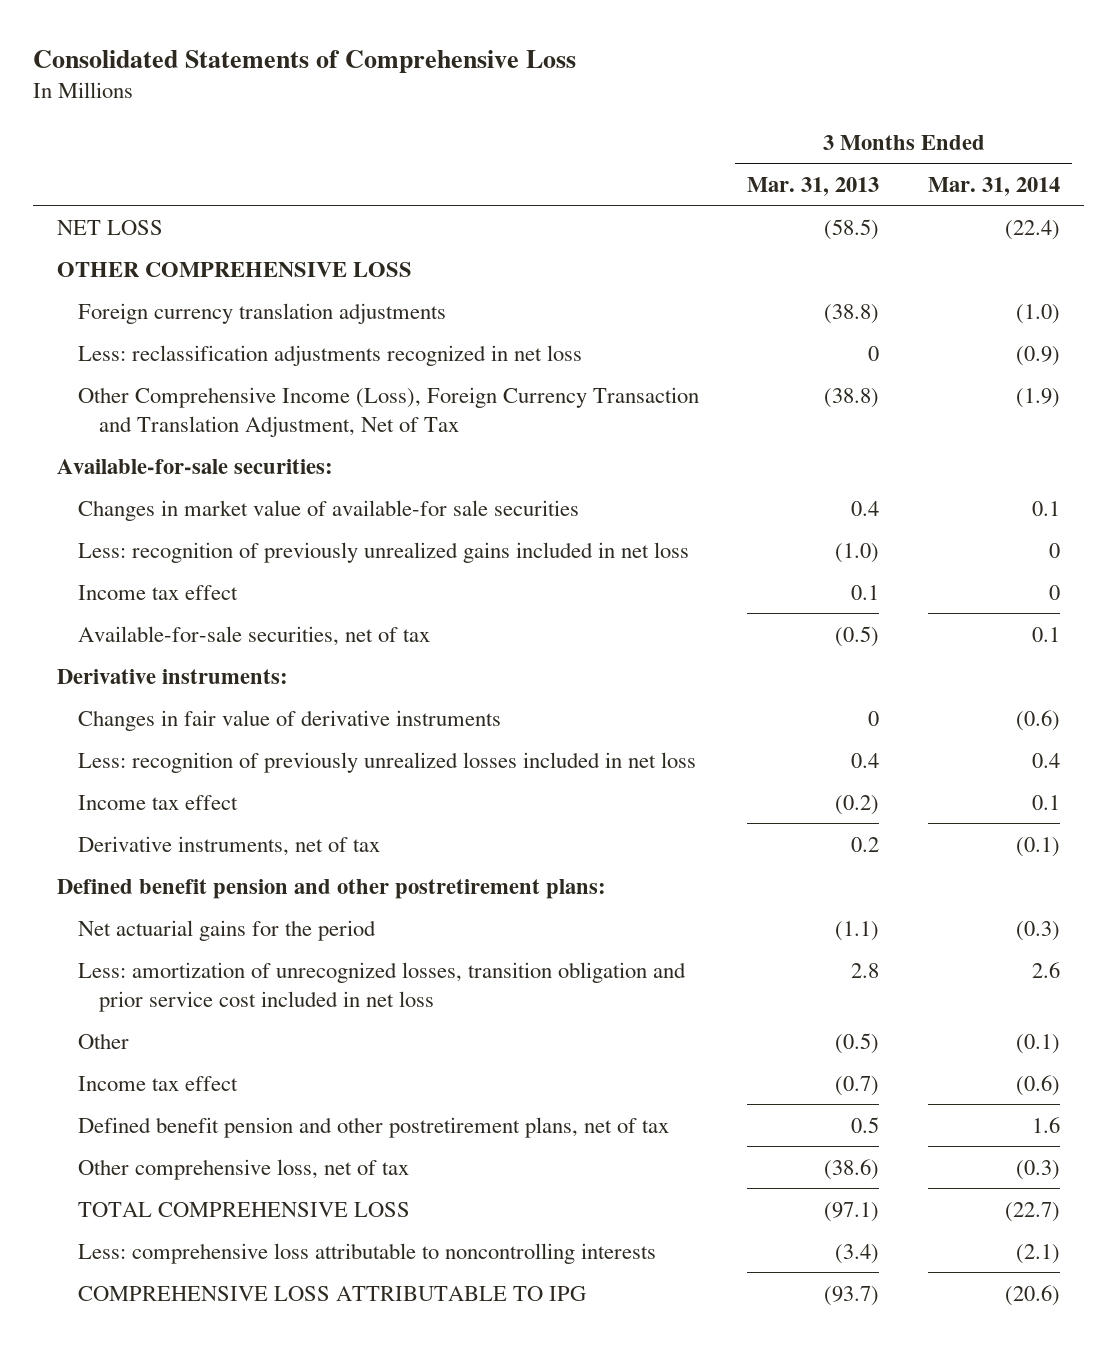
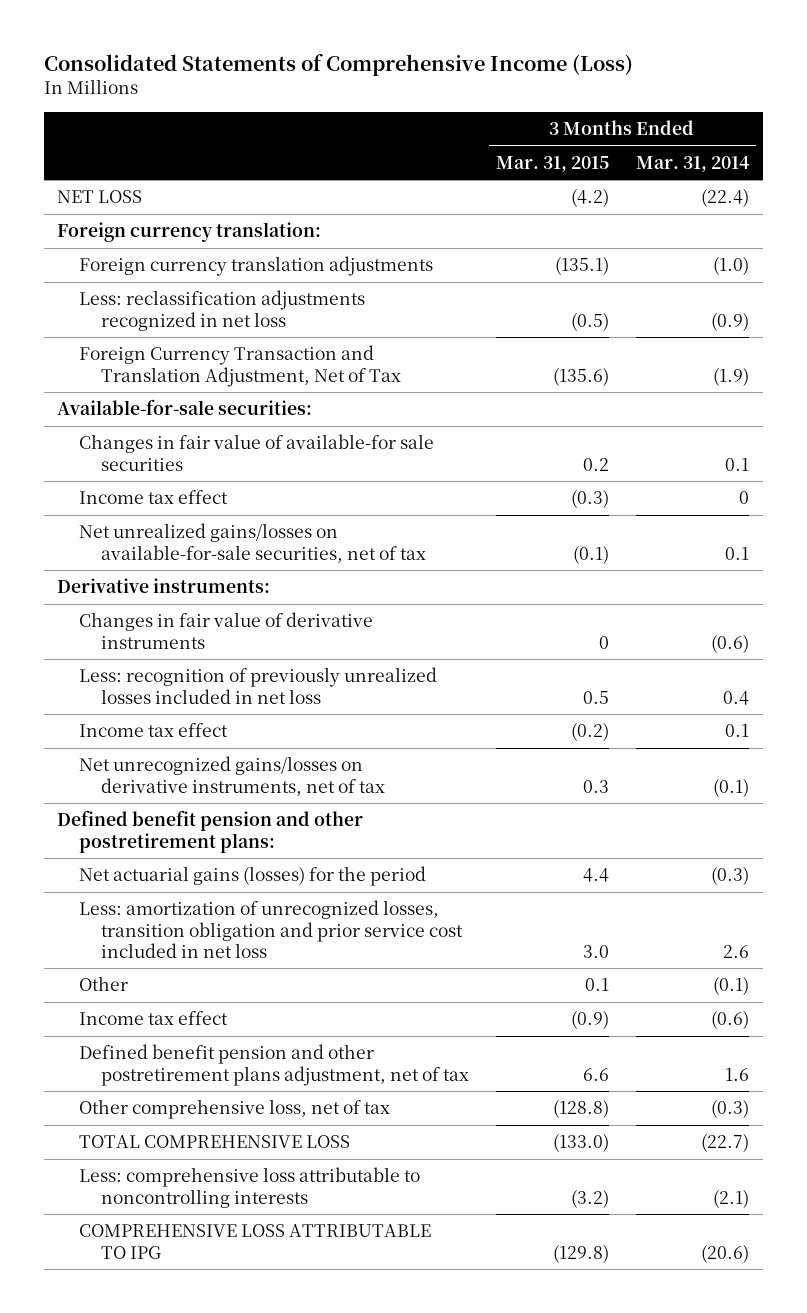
- Consolidated Statements of Comprehensive Loss
+ Consolidated Statements of Comprehensive Income (Loss)
- | 3 Months Ended Mar. 31, 2013 | 3 Months Ended Mar. 31, 2014
+ | 3 Months Ended Mar. 31, 2015 | 3 Months Ended Mar. 31, 2014
- OTHER COMPREHENSIVE LOSS
+ Foreign currency translation:
- Other Comprehensive Income (Loss), Foreign Currency Transaction and Translation Adjustment, Net of Tax | (38.8) | (1.9)
+ Foreign Currency Transaction and Translation Adjustment, Net of Tax | (135.6) | (1.9)
- Changes in market value of available-for sale securities | 0.4 | 0.1
- Less: recognition of previously unrealized gains included in net loss | (1.0) | 0
+ Changes in fair value of available-for sale securities | 0.2 | 0.1
- Available-for-sale securities, net of tax | (0.5) | 0.1
+ Net unrealized gains/losses on available-for-sale securities, net of tax | (0.1) | 0.1
- Derivative instruments, net of tax | 0.2 | (0.1)
+ Net unrecognized gains/losses on derivative instruments, net of tax | 0.3 | (0.1)
- Net actuarial gains for the period | (1.1) | (0.3)
+ Net actuarial gains (losses) for the period | 4.4 | (0.3)
- Defined benefit pension and other postretirement plans, net of tax | 0.5 | 1.6
+ Defined benefit pension and other postretirement plans adjustment, net of tax | 6.6 | 1.6

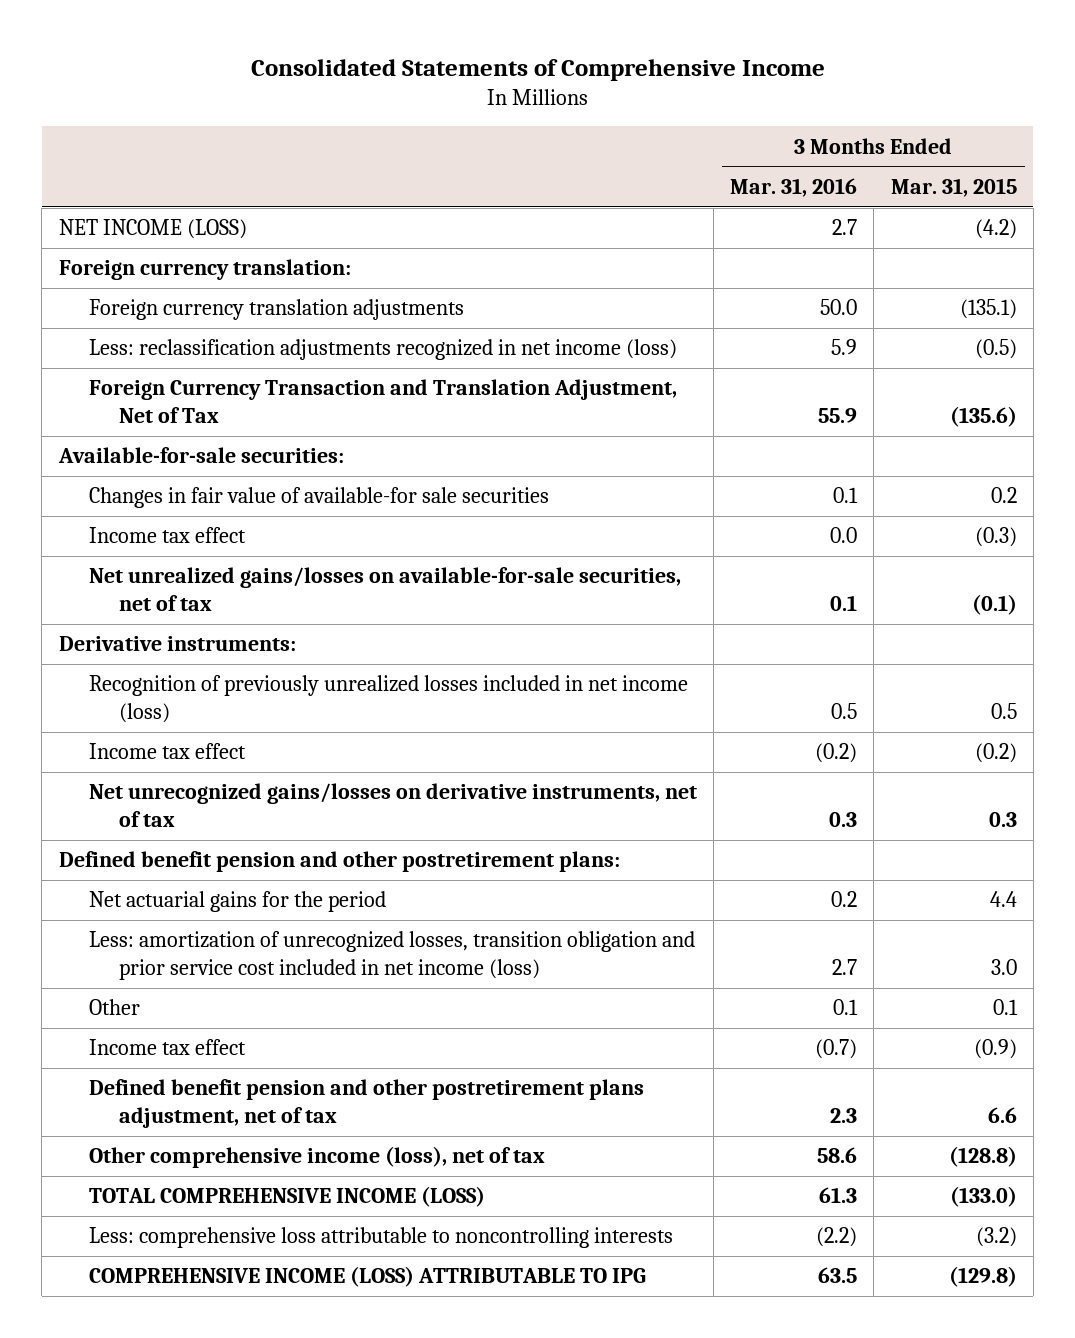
- Consolidated Statements of Comprehensive Income (Loss)
+ Consolidated Statements of Comprehensive Income
- | 3 Months Ended Mar. 31, 2015 | 3 Months Ended Mar. 31, 2014
+ | 3 Months Ended Mar. 31, 2016 | 3 Months Ended Mar. 31, 2015
- NET LOSS | (4.2) | (22.4)
+ NET INCOME (LOSS) | 2.7 | (4.2)
- Less: reclassification adjustments recognized in net loss | (0.5) | (0.9)
+ Less: reclassification adjustments recognized in net income (loss) | 5.9 | (0.5)
- Changes in fair value of derivative instruments | 0 | (0.6)
- Less: recognition of previously unrealized losses included in net loss | 0.5 | 0.4
+ Recognition of previously unrealized losses included in net income (loss) | 0.5 | 0.5
- Net actuarial gains (losses) for the period | 4.4 | (0.3)
- Less: amortization of unrecognized losses, transition obligation and prior service cost included in net loss | 3.0 | 2.6
+ Net actuarial gains for the period | 0.2 | 4.4
+ Less: amortization of unrecognized losses, transition obligation and prior service cost included in net income (loss) | 2.7 | 3.0
- Other comprehensive loss, net of tax | (128.8) | (0.3)
- TOTAL COMPREHENSIVE LOSS | (133.0) | (22.7)
+ Other comprehensive income (loss), net of tax | 58.6 | (128.8)
+ TOTAL COMPREHENSIVE INCOME (LOSS) | 61.3 | (133.0)
- COMPREHENSIVE LOSS ATTRIBUTABLE TO IPG | (129.8) | (20.6)
+ COMPREHENSIVE INCOME (LOSS) ATTRIBUTABLE TO IPG | 63.5 | (129.8)

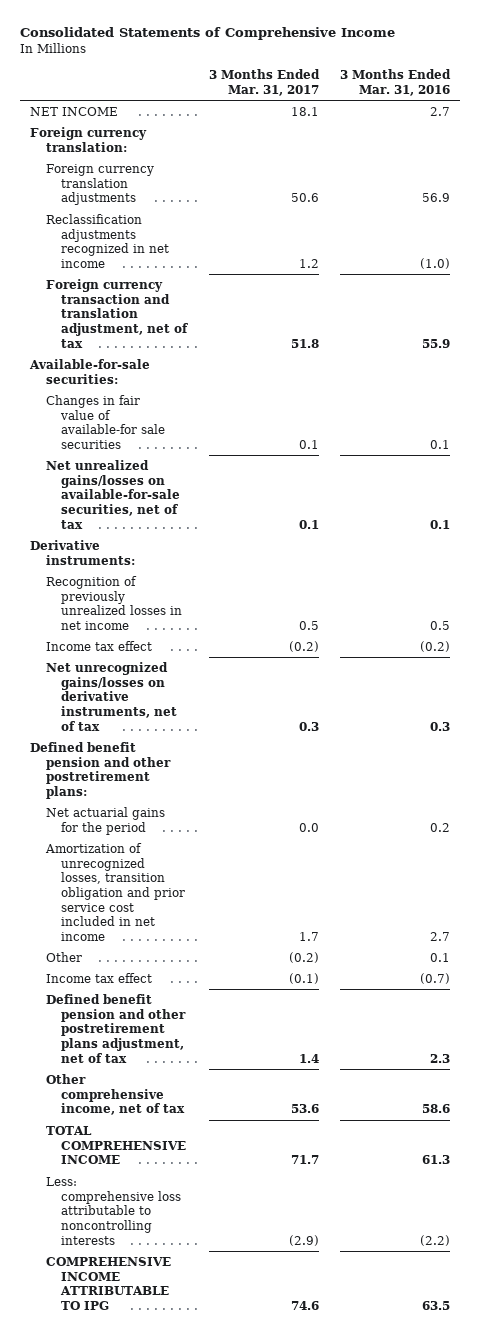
- | 3 Months Ended Mar. 31, 2016 | 3 Months Ended Mar. 31, 2015
+ | 3 Months Ended Mar. 31, 2017 | 3 Months Ended Mar. 31, 2016
- NET INCOME (LOSS) | 2.7 | (4.2)
+ NET INCOME | 18.1 | 2.7
- Foreign currency translation adjustments | 50.0 | (135.1)
- Less: reclassification adjustments recognized in net income (loss) | 5.9 | (0.5)
- Foreign Currency Transaction and Translation Adjustment, Net of Tax | 55.9 | (135.6)
+ Foreign currency translation adjustments | 50.6 | 56.9
+ Reclassification adjustments recognized in net income | 1.2 | (1.0)
+ Foreign currency transaction and translation adjustment, net of tax | 51.8 | 55.9
- Income tax effect | 0.0 | (0.3)
- Recognition of previously unrealized losses included in net income (loss) | 0.5 | 0.5
+ Recognition of previously unrealized losses in net income | 0.5 | 0.5
- Less: amortization of unrecognized losses, transition obligation and prior service cost included in net income (loss) | 2.7 | 3.0
+ Amortization of unrecognized losses, transition obligation and prior service cost included in net income | 1.7 | 2.7
- Other comprehensive income (loss), net of tax | 58.6 | (128.8)
- TOTAL COMPREHENSIVE INCOME (LOSS) | 61.3 | (133.0)
+ Other comprehensive income, net of tax | 53.6 | 58.6
+ TOTAL COMPREHENSIVE INCOME | 71.7 | 61.3
- COMPREHENSIVE INCOME (LOSS) ATTRIBUTABLE TO IPG | 63.5 | (129.8)
+ COMPREHENSIVE INCOME ATTRIBUTABLE TO IPG | 74.6 | 63.5

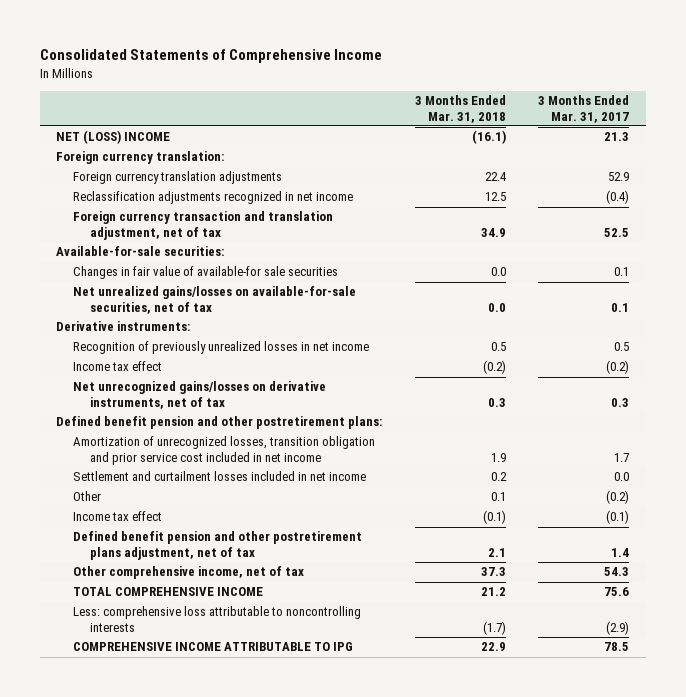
- | 3 Months Ended Mar. 31, 2017 | 3 Months Ended Mar. 31, 2016
+ | 3 Months Ended Mar. 31, 2018 | 3 Months Ended Mar. 31, 2017
- NET INCOME | 18.1 | 2.7
+ NET (LOSS) INCOME | (16.1) | 21.3
- Foreign currency translation adjustments | 50.6 | 56.9
- Reclassification adjustments recognized in net income | 1.2 | (1.0)
- Foreign currency transaction and translation adjustment, net of tax | 51.8 | 55.9
+ Foreign currency translation adjustments | 22.4 | 52.9
+ Reclassification adjustments recognized in net income | 12.5 | (0.4)
+ Foreign currency transaction and translation adjustment, net of tax | 34.9 | 52.5
- Net actuarial gains for the period | 0.0 | 0.2
+ Settlement and curtailment losses included in net income | 0.2 | 0.0
- Other comprehensive income, net of tax | 53.6 | 58.6
- TOTAL COMPREHENSIVE INCOME | 71.7 | 61.3
+ Other comprehensive income, net of tax | 37.3 | 54.3
+ TOTAL COMPREHENSIVE INCOME | 21.2 | 75.6
- COMPREHENSIVE INCOME ATTRIBUTABLE TO IPG | 74.6 | 63.5
+ COMPREHENSIVE INCOME ATTRIBUTABLE TO IPG | 22.9 | 78.5

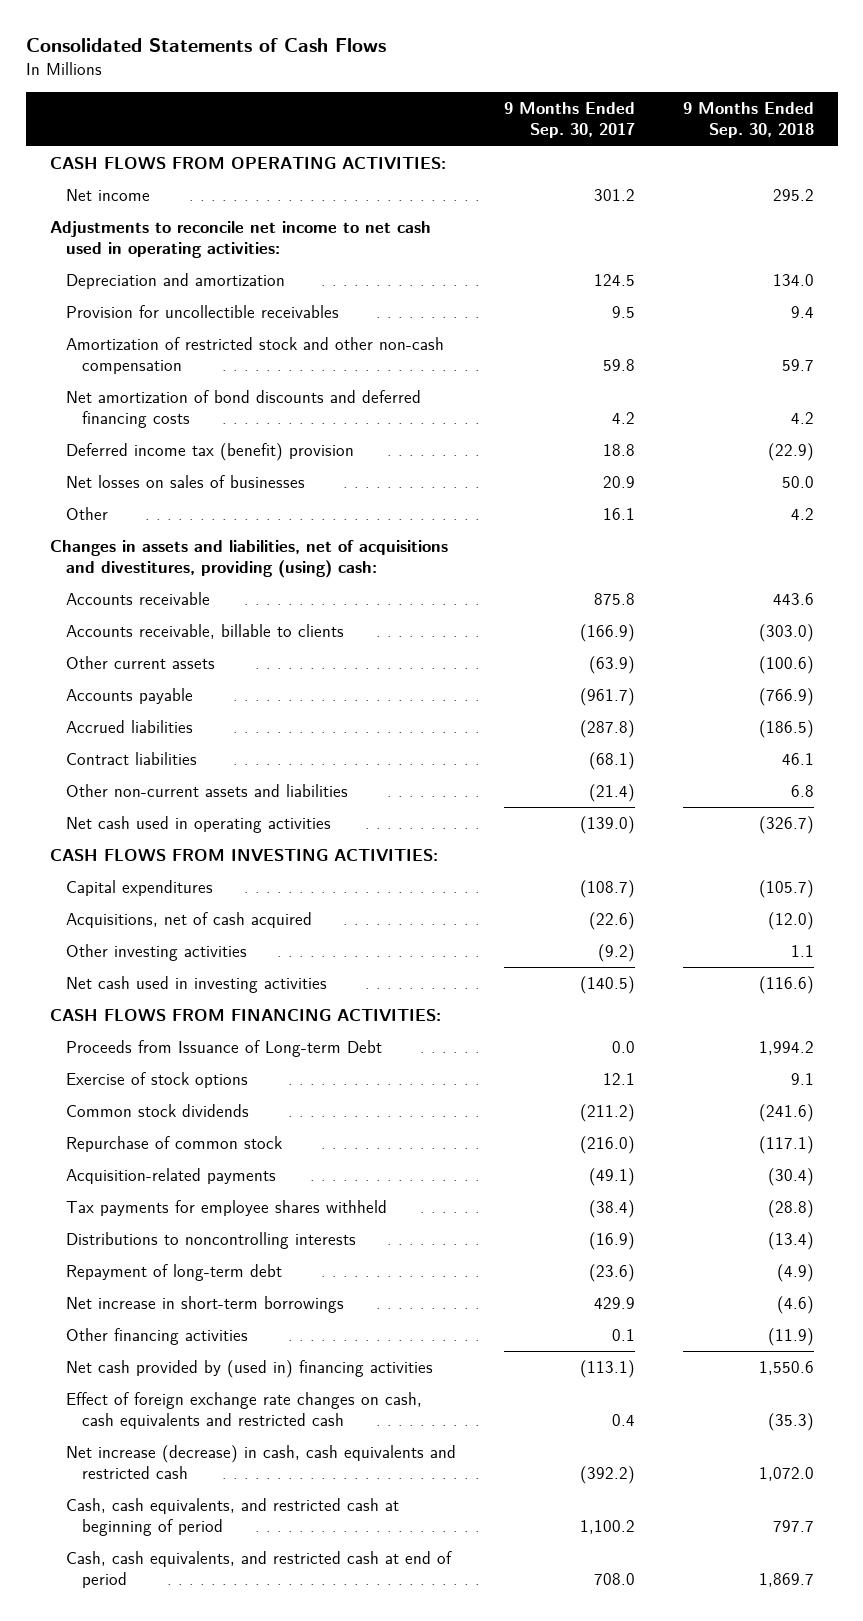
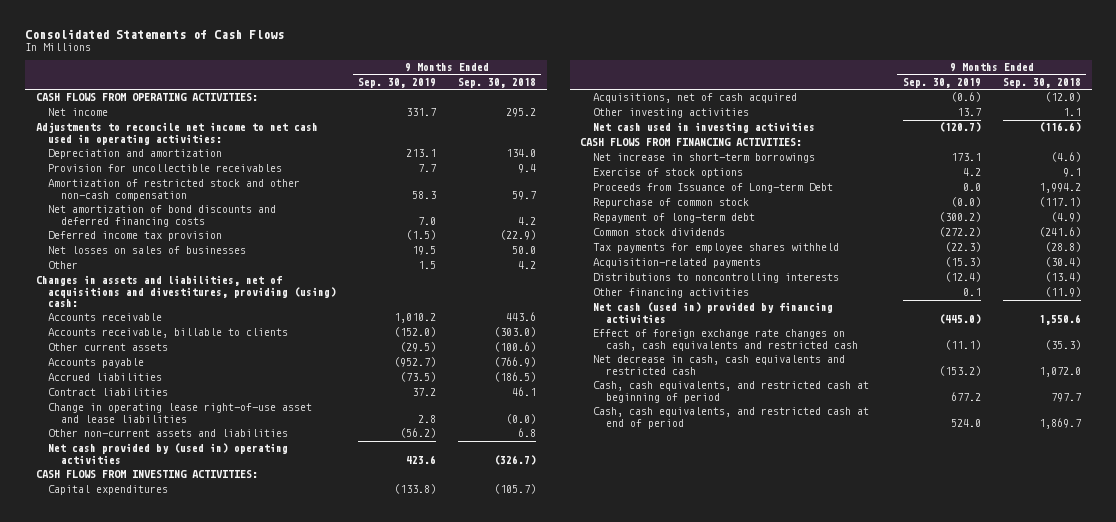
- | 9 Months Ended Sep. 30, 2017 | 9 Months Ended Sep. 30, 2018
+ | 9 Months Ended Sep. 30, 2019 | 9 Months Ended Sep. 30, 2018
- Deferred income tax (benefit) provision | 18.8 | (22.9)
+ Deferred income tax provision | (1.5) | (22.9)
+ Change in operating lease right-of-use asset and lease liabilities | 2.8 | (0.0)
- Net cash used in operating activities | (139.0) | (326.7)
+ Net cash provided by (used in) operating activities | 423.6 | (326.7)
moved up: Net increase in short-term borrowings | 173.1 | (4.6)
moved down: Proceeds from Issuance of Long-term Debt | 0.0 | 1,994.2
moved up: Repayment of long-term debt | (300.2) | (4.9)
moved down: Common stock dividends | (272.2) | (241.6)
moved down: Acquisition-related payments | (15.3) | (30.4)
- Net cash provided by (used in) financing activities | (113.1) | 1,550.6
+ Net cash (used in) provided by financing activities | (445.0) | 1,550.6
- Net increase (decrease) in cash, cash equivalents and restricted cash | (392.2) | 1,072.0
+ Net decrease in cash, cash equivalents and restricted cash | (153.2) | 1,072.0

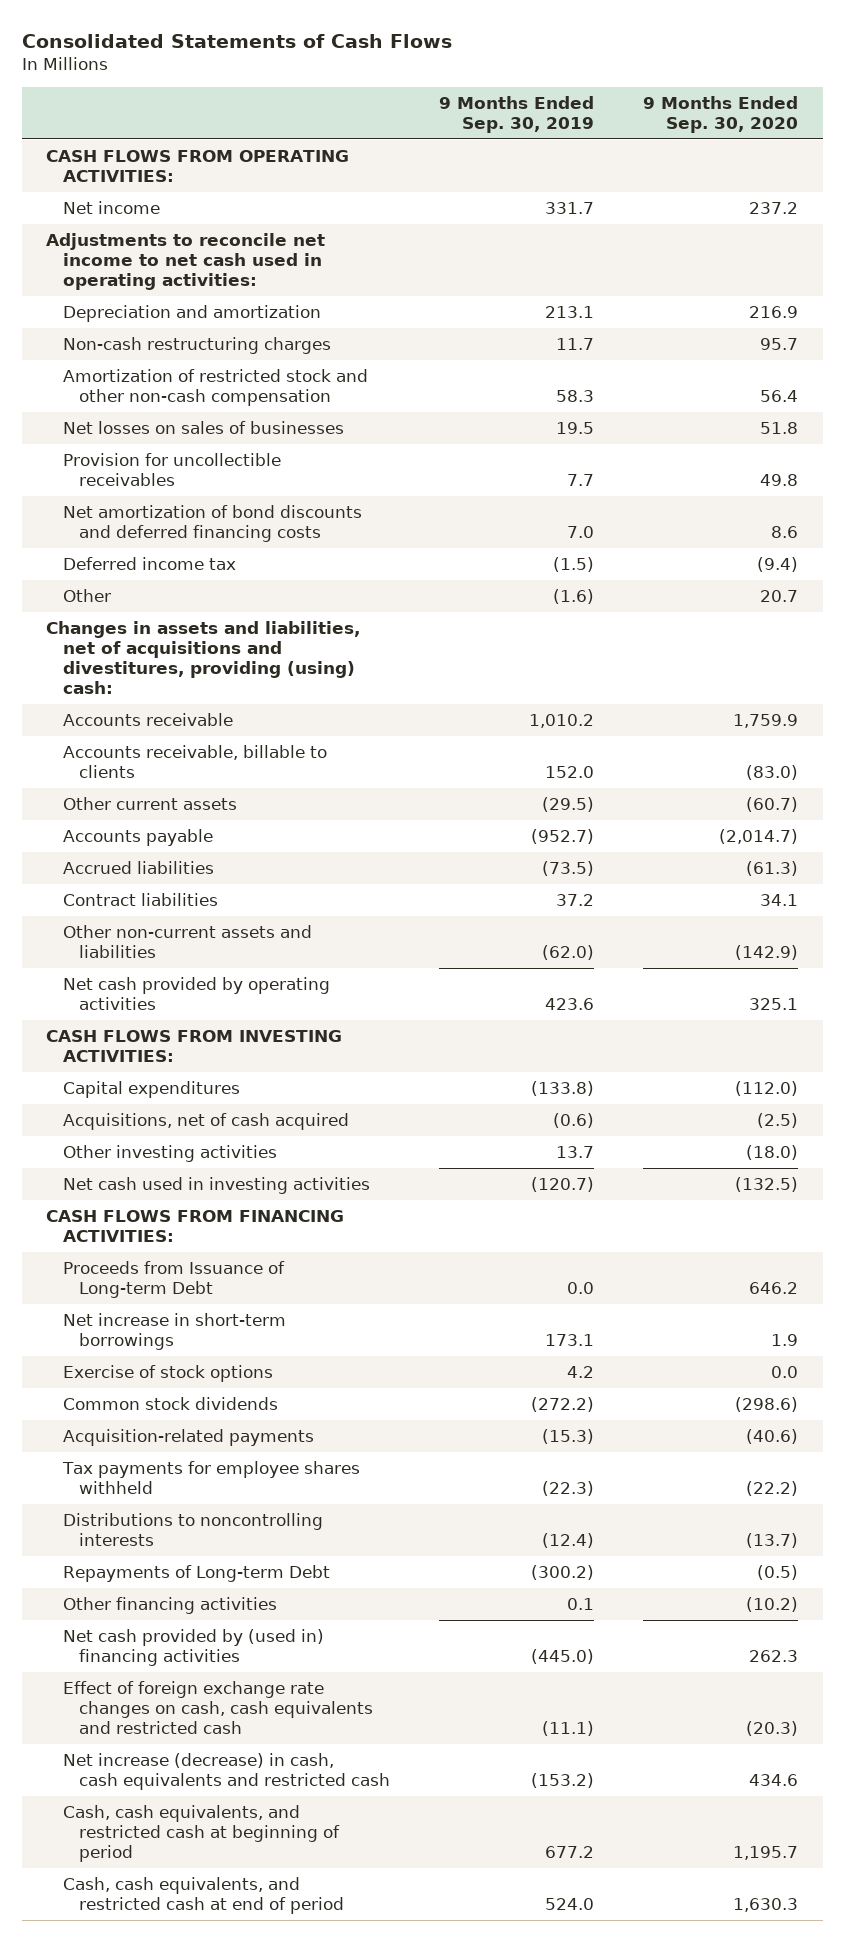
- | 9 Months Ended Sep. 30, 2019 | 9 Months Ended Sep. 30, 2018
+ | 9 Months Ended Sep. 30, 2019 | 9 Months Ended Sep. 30, 2020
+ Non-cash restructuring charges | 11.7 | 95.7
- Deferred income tax provision | (1.5) | (22.9)
- Other | 1.5 | 4.2
moved down: Provision for uncollectible receivables | 7.7 | 49.8
moved down: Net amortization of bond discounts and deferred financing costs | 7.0 | 8.6
+ Deferred income tax | (1.5) | (9.4)
+ Other | (1.6) | 20.7
- Accounts receivable, billable to clients | (152.0) | (303.0)
+ Accounts receivable, billable to clients | 152.0 | (83.0)
- Change in operating lease right-of-use asset and lease liabilities | 2.8 | (0.0)
- Other non-current assets and liabilities | (56.2) | 6.8
- Net cash provided by (used in) operating activities | 423.6 | (326.7)
+ Other non-current assets and liabilities | (62.0) | (142.9)
+ Net cash provided by operating activities | 423.6 | 325.1
moved up: Proceeds from Issuance of Long-term Debt | 0.0 | 646.2
- Repurchase of common stock | (0.0) | (117.1)
- Repayment of long-term debt | (300.2) | (4.9)
moved down: Tax payments for employee shares withheld | (22.3) | (22.2)
+ Repayments of Long-term Debt | (300.2) | (0.5)
- Net cash (used in) provided by financing activities | (445.0) | 1,550.6
+ Net cash provided by (used in) financing activities | (445.0) | 262.3
- Net decrease in cash, cash equivalents and restricted cash | (153.2) | 1,072.0
+ Net increase (decrease) in cash, cash equivalents and restricted cash | (153.2) | 434.6

